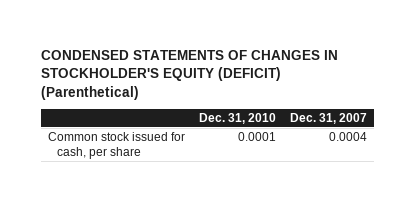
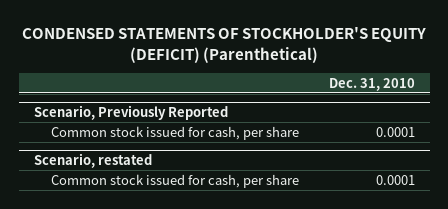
- CONDENSED STATEMENTS OF CHANGES IN STOCKHOLDER'S EQUITY (DEFICIT) (Parenthetical)
+ CONDENSED STATEMENTS OF STOCKHOLDER'S EQUITY (DEFICIT) (Parenthetical)
- | Dec. 31, 2010 | Dec. 31, 2007
+ | Dec. 31, 2010
+ Scenario, Previously Reported
+ Scenario, restated
+ Common stock issued for cash, per share | 0.0001

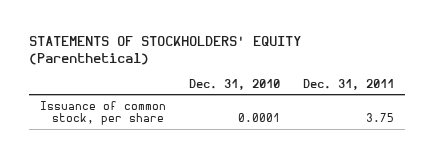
- CONDENSED STATEMENTS OF STOCKHOLDER'S EQUITY (DEFICIT) (Parenthetical)
+ STATEMENTS OF STOCKHOLDERS' EQUITY (Parenthetical)
- | Dec. 31, 2010
+ | Dec. 31, 2010 | Dec. 31, 2011
- Scenario, Previously Reported
- Common stock issued for cash, per share | 0.0001
- Scenario, restated
- Common stock issued for cash, per share | 0.0001
+ Issuance of common stock, per share | 0.0001 | 3.75

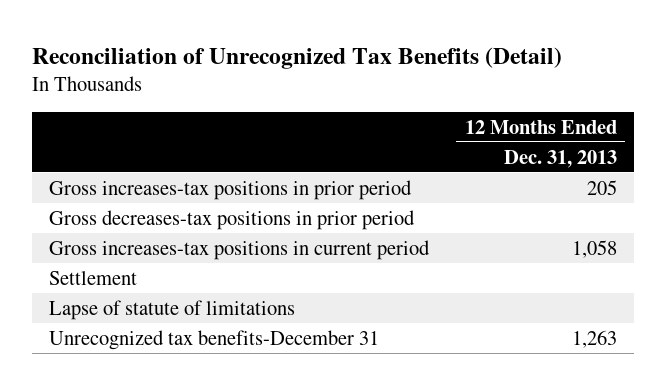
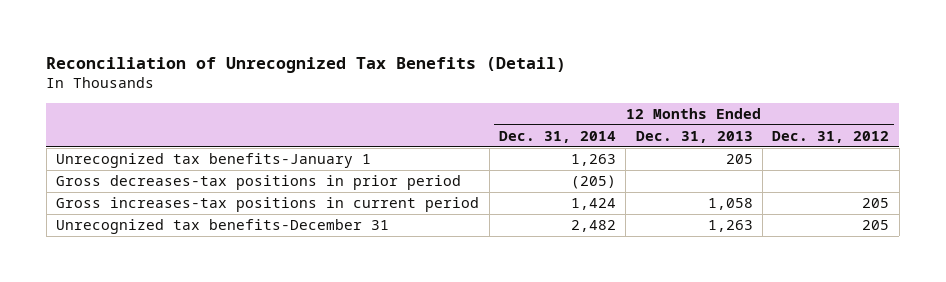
- | 12 Months Ended Dec. 31, 2013
+ | 12 Months Ended Dec. 31, 2014 | 12 Months Ended Dec. 31, 2013 | 12 Months Ended Dec. 31, 2012
- Gross increases-tax positions in prior period | 205
+ Unrecognized tax benefits-January 1 | 1,263 | 205 |
- Settlement
- Lapse of statute of limitations

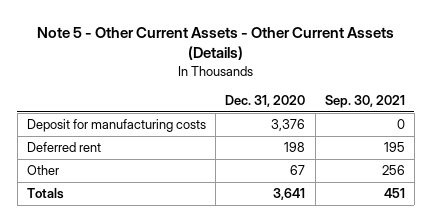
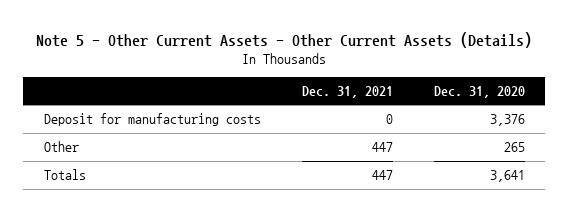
- | Dec. 31, 2020 | Sep. 30, 2021
+ | Dec. 31, 2021 | Dec. 31, 2020
- Deferred rent | 198 | 195
- Other | 67 | 256
+ Other | 447 | 265

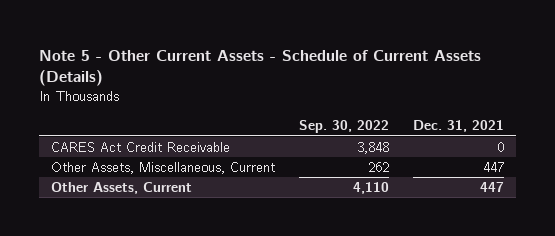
- Note 5 - Other Current Assets - Other Current Assets (Details)
+ Note 5 - Other Current Assets - Schedule of Current Assets (Details)
- | Dec. 31, 2021 | Dec. 31, 2020
+ | Sep. 30, 2022 | Dec. 31, 2021
- Deposit for manufacturing costs | 0 | 3,376
- Other | 447 | 265
- Totals | 447 | 3,641
+ CARES Act Credit Receivable | 3,848 | 0
+ Other Assets, Miscellaneous, Current | 262 | 447
+ Other Assets, Current | 4,110 | 447

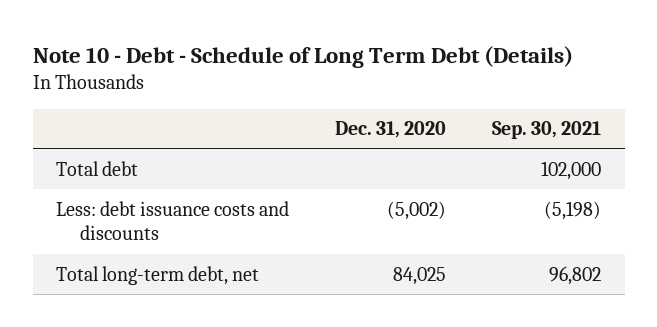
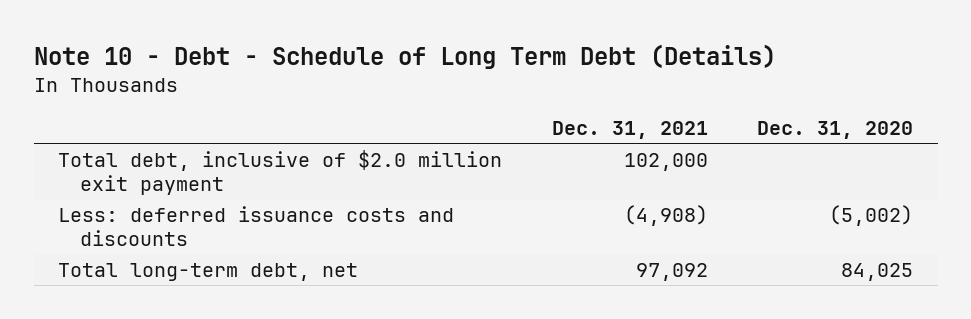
- | Dec. 31, 2020 | Sep. 30, 2021
+ | Dec. 31, 2021 | Dec. 31, 2020
- Total debt | | 102,000
- Less: debt issuance costs and discounts | (5,002) | (5,198)
+ Total debt, inclusive of $2.0 million exit payment | 102,000 |
+ Less: deferred issuance costs and discounts | (4,908) | (5,002)

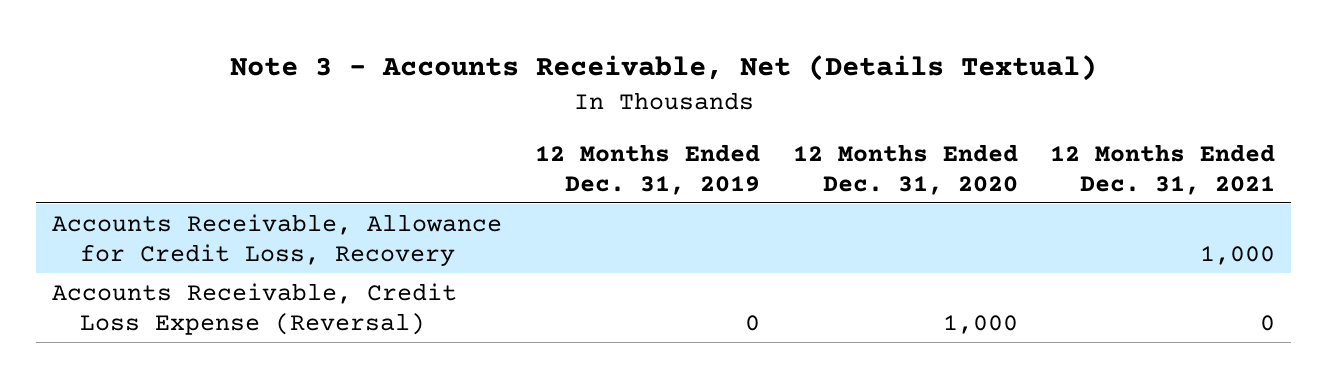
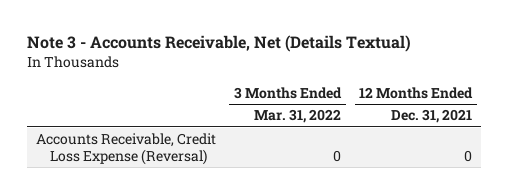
- | 12 Months Ended Dec. 31, 2019 | 12 Months Ended Dec. 31, 2020 | 12 Months Ended Dec. 31, 2021
+ | 3 Months Ended Mar. 31, 2022 | 12 Months Ended Dec. 31, 2021
- Accounts Receivable, Allowance for Credit Loss, Recovery | | | 1,000

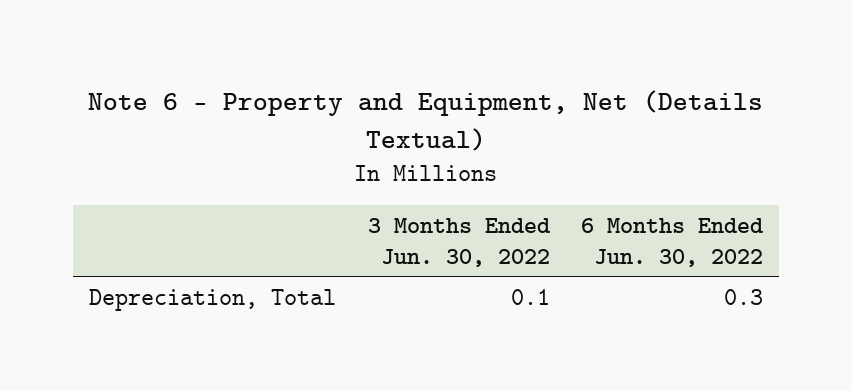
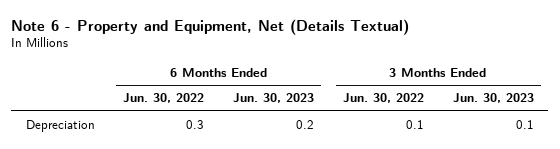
- | 3 Months Ended Jun. 30, 2022 | 6 Months Ended Jun. 30, 2022
+ | 6 Months Ended Jun. 30, 2022 | 6 Months Ended Jun. 30, 2023 | 3 Months Ended Jun. 30, 2022 | 3 Months Ended Jun. 30, 2023
- Depreciation, Total | 0.1 | 0.3
+ Depreciation | 0.3 | 0.2 | 0.1 | 0.1

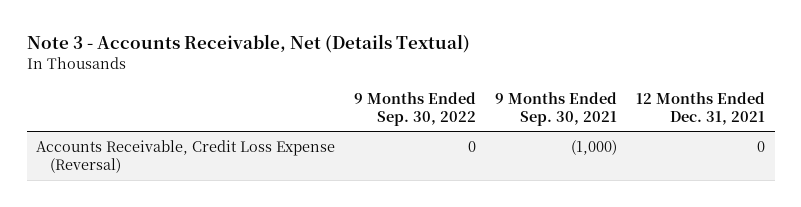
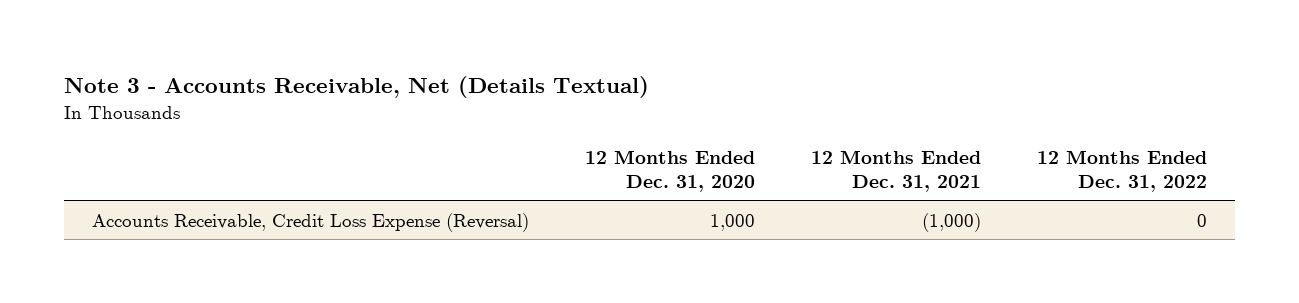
- | 9 Months Ended Sep. 30, 2022 | 9 Months Ended Sep. 30, 2021 | 12 Months Ended Dec. 31, 2021
+ | 12 Months Ended Dec. 31, 2020 | 12 Months Ended Dec. 31, 2021 | 12 Months Ended Dec. 31, 2022
- Accounts Receivable, Credit Loss Expense (Reversal) | 0 | (1,000) | 0
+ Accounts Receivable, Credit Loss Expense (Reversal) | 1,000 | (1,000) | 0

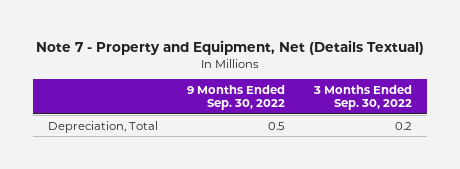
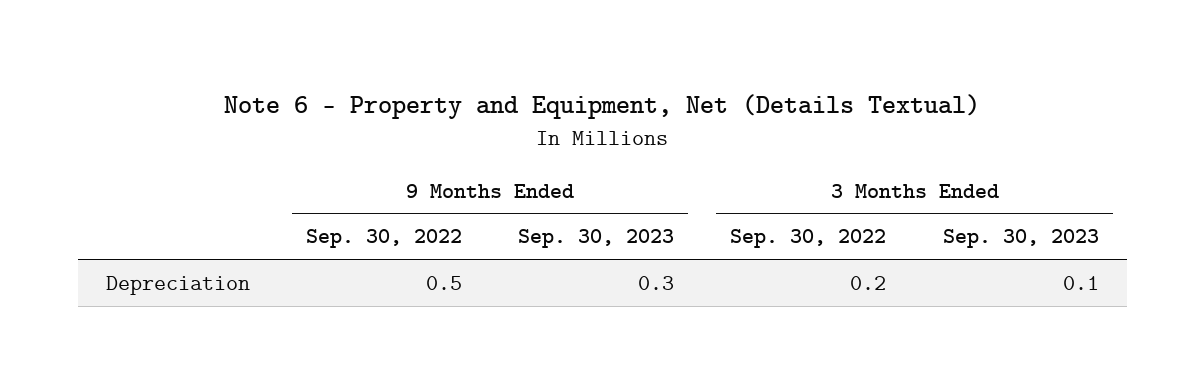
- Note 7 - Property and Equipment, Net (Details Textual)
+ Note 6 - Property and Equipment, Net (Details Textual)
- | 9 Months Ended Sep. 30, 2022 | 3 Months Ended Sep. 30, 2022
+ | 9 Months Ended Sep. 30, 2022 | 9 Months Ended Sep. 30, 2023 | 3 Months Ended Sep. 30, 2022 | 3 Months Ended Sep. 30, 2023
- Depreciation, Total | 0.5 | 0.2
+ Depreciation | 0.5 | 0.3 | 0.2 | 0.1

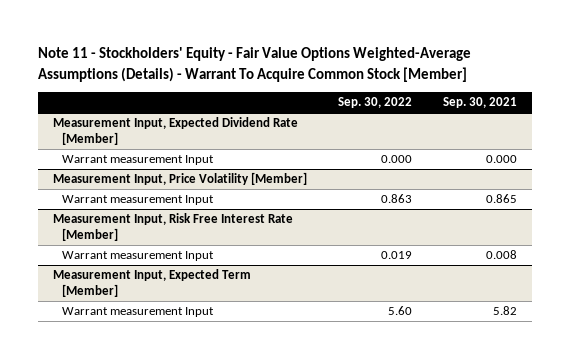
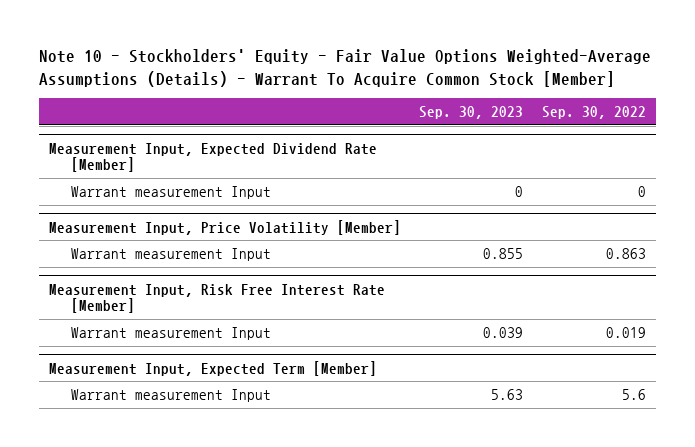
- Note 11 - Stockholders' Equity - Fair Value Options Weighted-Average Assumptions (Details) - Warrant To Acquire Common Stock [Member]
+ Note 10 - Stockholders' Equity - Fair Value Options Weighted-Average Assumptions (Details) - Warrant To Acquire Common Stock [Member]
- | Sep. 30, 2022 | Sep. 30, 2021
+ | Sep. 30, 2023 | Sep. 30, 2022
@ Measurement Input, Expected Dividend Rate [Member]
- Warrant measurement Input | 0.000 | 0.000
+ Warrant measurement Input | 0 | 0
@ Measurement Input, Expected Term [Member]
- Warrant measurement Input | 5.60 | 5.82
+ Warrant measurement Input | 5.63 | 5.6

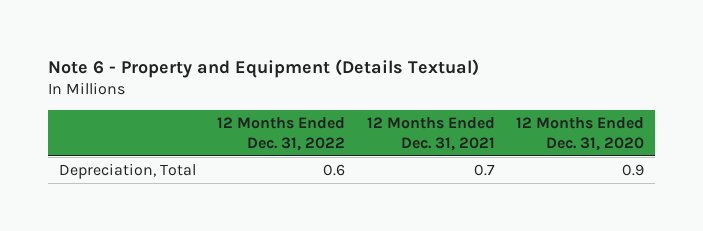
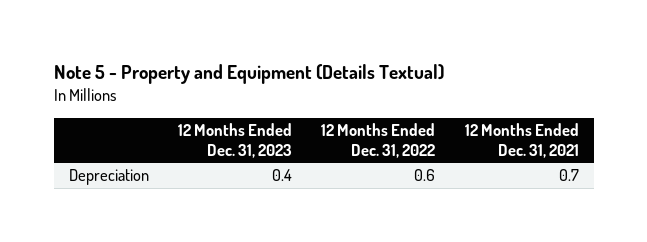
- Note 6 - Property and Equipment (Details Textual)
+ Note 5 - Property and Equipment (Details Textual)
- | 12 Months Ended Dec. 31, 2022 | 12 Months Ended Dec. 31, 2021 | 12 Months Ended Dec. 31, 2020
+ | 12 Months Ended Dec. 31, 2023 | 12 Months Ended Dec. 31, 2022 | 12 Months Ended Dec. 31, 2021
- Depreciation, Total | 0.6 | 0.7 | 0.9
+ Depreciation | 0.4 | 0.6 | 0.7

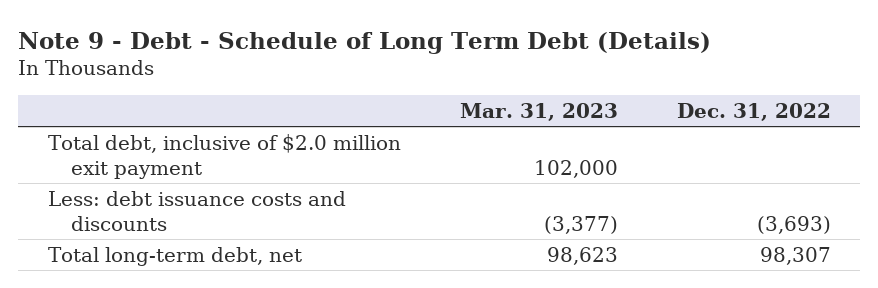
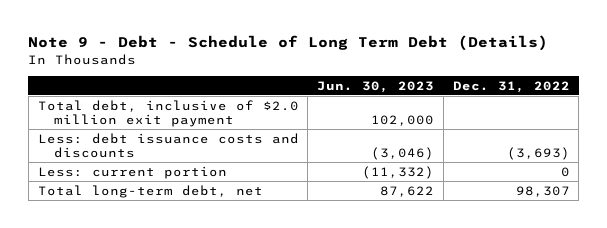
- | Mar. 31, 2023 | Dec. 31, 2022
+ | Jun. 30, 2023 | Dec. 31, 2022
+ Less: current portion | (11,332) | 0

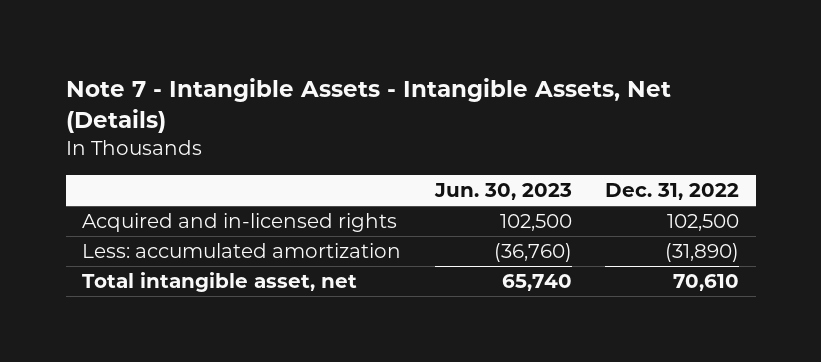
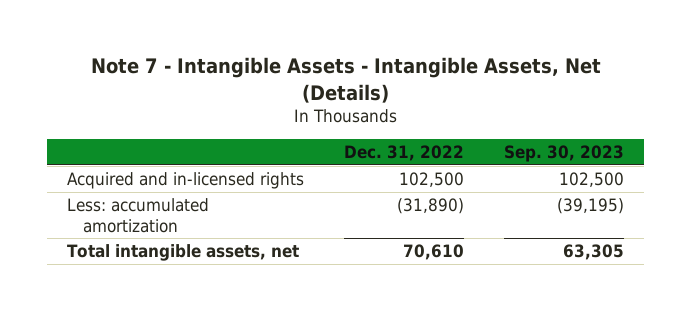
- | Jun. 30, 2023 | Dec. 31, 2022
+ | Dec. 31, 2022 | Sep. 30, 2023
- Total intangible asset, net | 65,740 | 70,610
+ Total intangible assets, net | 70,610 | 63,305

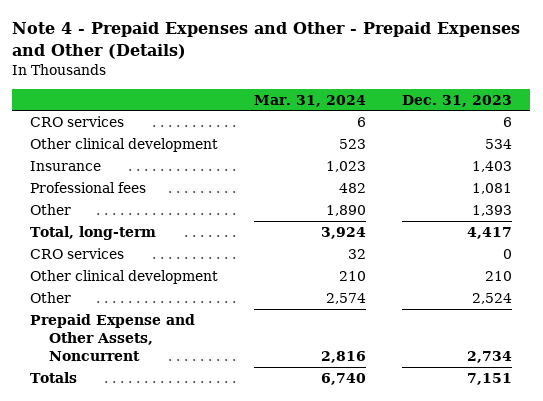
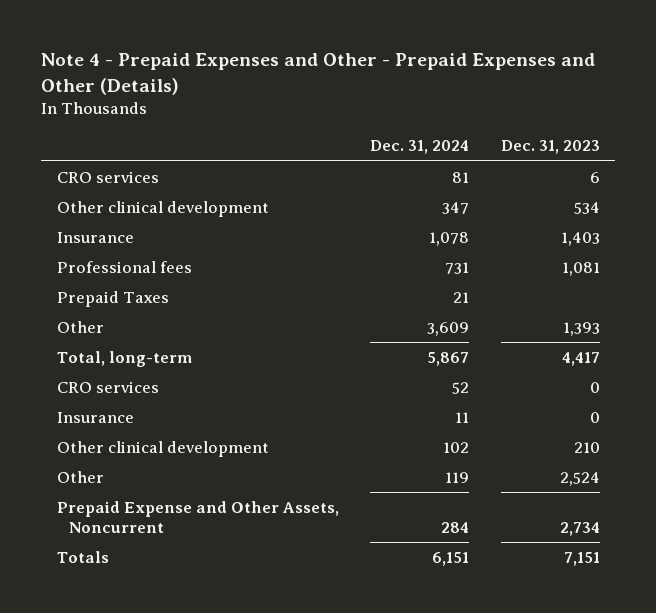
- | Mar. 31, 2024 | Dec. 31, 2023
+ | Dec. 31, 2024 | Dec. 31, 2023
+ Prepaid Taxes | 21 |
+ Insurance | 11 | 0

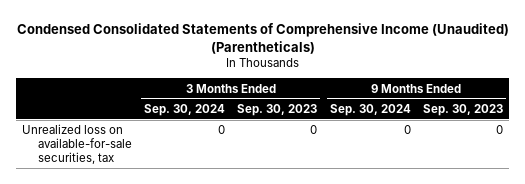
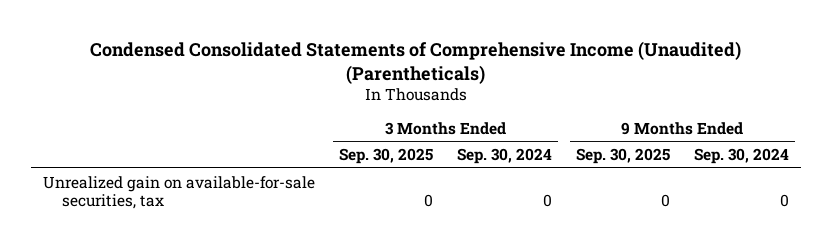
- | 3 Months Ended Sep. 30, 2024 | 3 Months Ended Sep. 30, 2023 | 9 Months Ended Sep. 30, 2024 | 9 Months Ended Sep. 30, 2023
+ | 3 Months Ended Sep. 30, 2025 | 3 Months Ended Sep. 30, 2024 | 9 Months Ended Sep. 30, 2025 | 9 Months Ended Sep. 30, 2024
- Unrealized loss on available-for-sale securities, tax | 0 | 0 | 0 | 0
+ Unrealized gain on available-for-sale securities, tax | 0 | 0 | 0 | 0

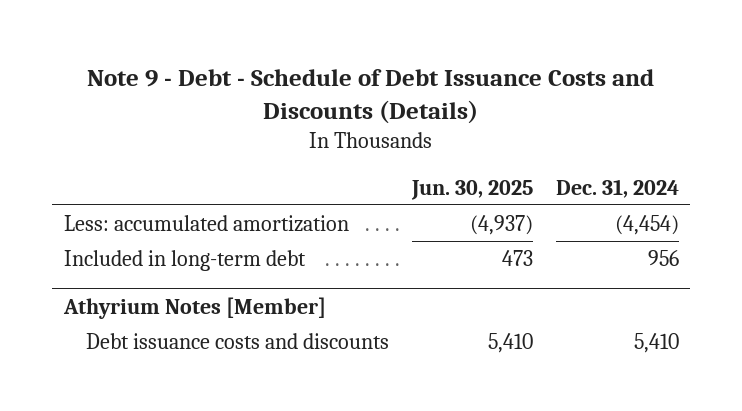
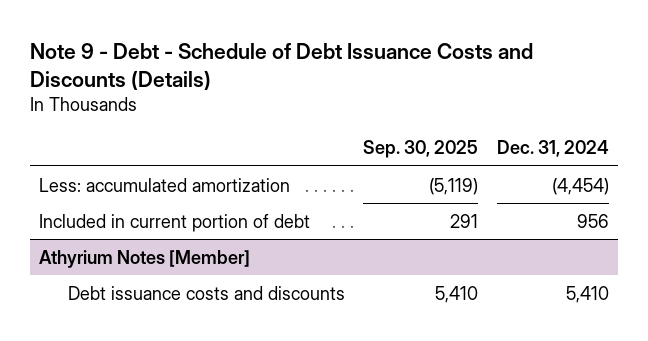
- | Jun. 30, 2025 | Dec. 31, 2024
+ | Sep. 30, 2025 | Dec. 31, 2024
- Included in long-term debt | 473 | 956
+ Included in current portion of debt | 291 | 956

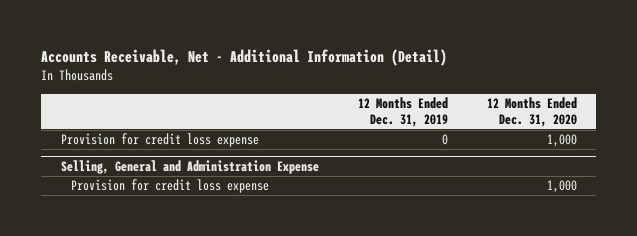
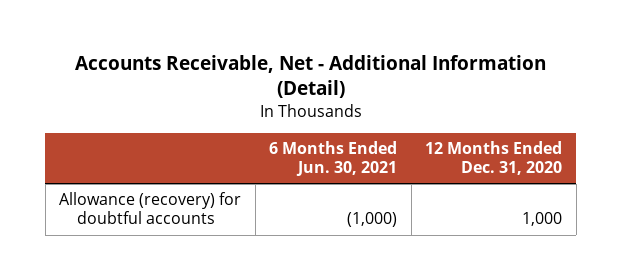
- | 12 Months Ended Dec. 31, 2019 | 12 Months Ended Dec. 31, 2020
+ | 6 Months Ended Jun. 30, 2021 | 12 Months Ended Dec. 31, 2020
- Provision for credit loss expense | 0 | 1,000
- Selling, General and Administration Expense
- Provision for credit loss expense | | 1,000
+ Allowance (recovery) for doubtful accounts | (1,000) | 1,000

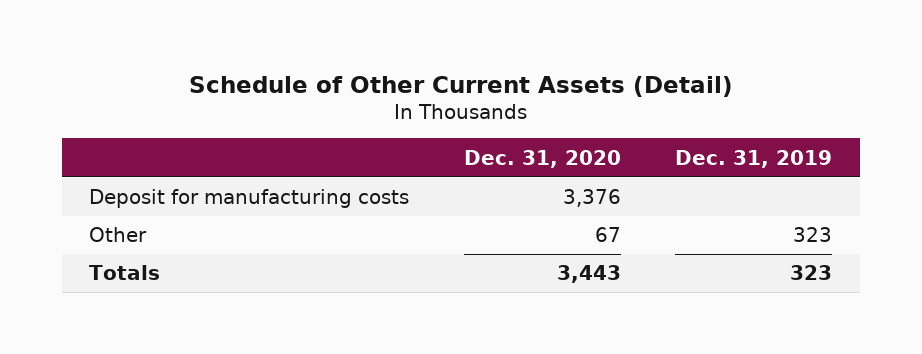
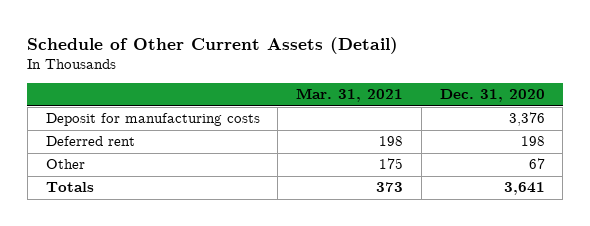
- | Dec. 31, 2020 | Dec. 31, 2019
+ | Mar. 31, 2021 | Dec. 31, 2020
+ Deferred rent | 198 | 198
- Totals | 3,443 | 323
+ Totals | 373 | 3,641

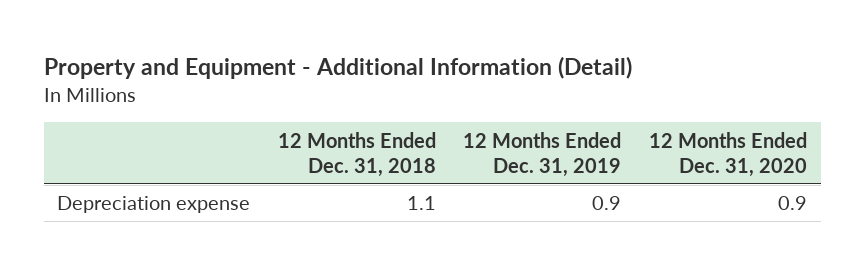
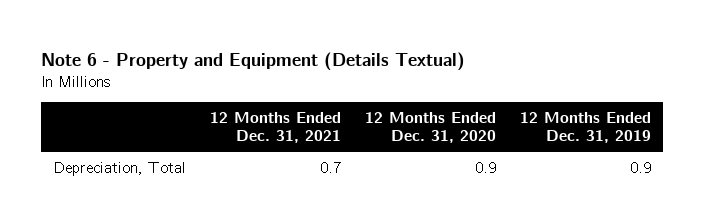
- Property and Equipment - Additional Information (Detail)
+ Note 6 - Property and Equipment (Details Textual)
- | 12 Months Ended Dec. 31, 2018 | 12 Months Ended Dec. 31, 2019 | 12 Months Ended Dec. 31, 2020
+ | 12 Months Ended Dec. 31, 2021 | 12 Months Ended Dec. 31, 2020 | 12 Months Ended Dec. 31, 2019
- Depreciation expense | 1.1 | 0.9 | 0.9
+ Depreciation, Total | 0.7 | 0.9 | 0.9

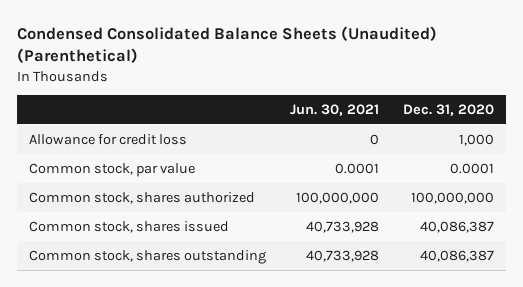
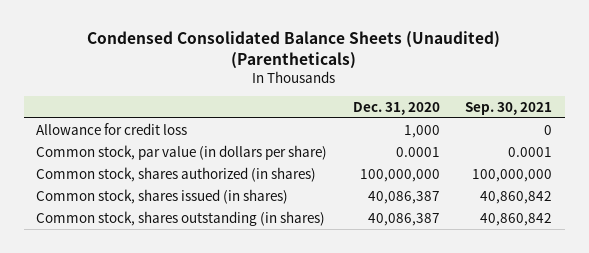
- Condensed Consolidated Balance Sheets (Unaudited) (Parenthetical)
+ Condensed Consolidated Balance Sheets (Unaudited) (Parentheticals)
- | Jun. 30, 2021 | Dec. 31, 2020
+ | Dec. 31, 2020 | Sep. 30, 2021
- Common stock, par value | 0.0001 | 0.0001
- Common stock, shares authorized | 100,000,000 | 100,000,000
- Common stock, shares issued | 40,733,928 | 40,086,387
- Common stock, shares outstanding | 40,733,928 | 40,086,387
+ Common stock, par value (in dollars per share) | 0.0001 | 0.0001
+ Common stock, shares authorized (in shares) | 100,000,000 | 100,000,000
+ Common stock, shares issued (in shares) | 40,086,387 | 40,860,842
+ Common stock, shares outstanding (in shares) | 40,086,387 | 40,860,842

